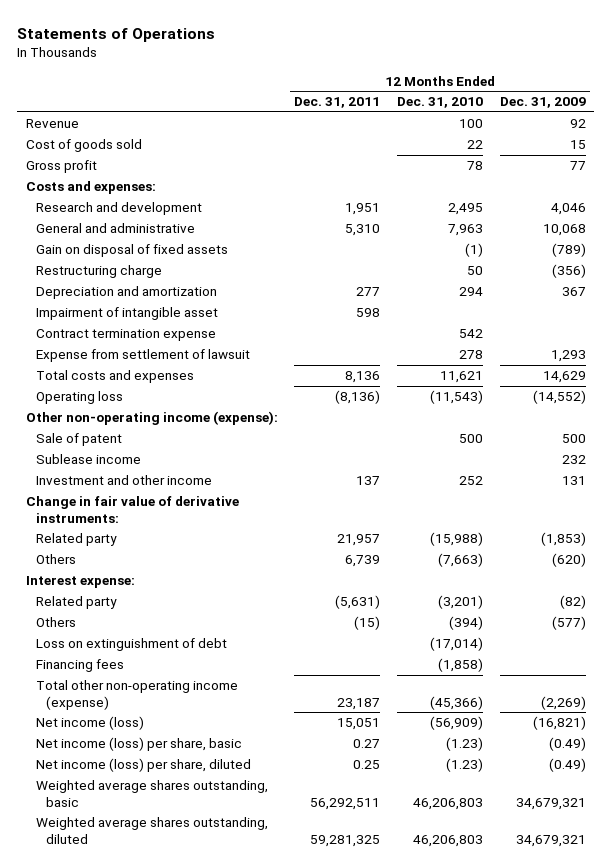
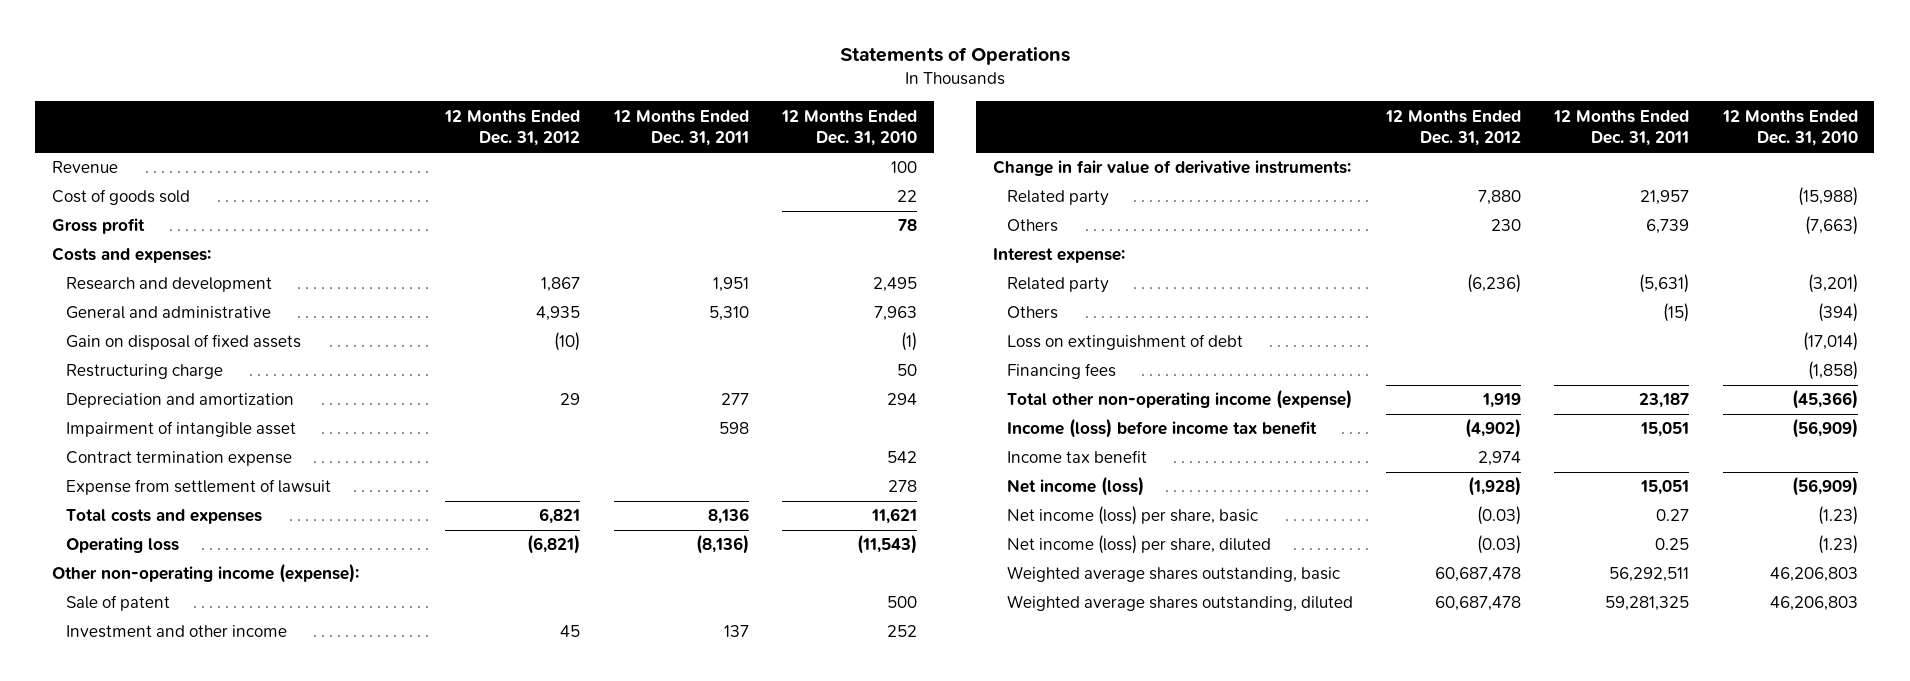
- | 12 Months Ended Dec. 31, 2011 | 12 Months Ended Dec. 31, 2010 | 12 Months Ended Dec. 31, 2009
+ | 12 Months Ended Dec. 31, 2012 | 12 Months Ended Dec. 31, 2011 | 12 Months Ended Dec. 31, 2010
- Sublease income | | | 232
+ Income (loss) before income tax benefit | (4,902) | 15,051 | (56,909)
+ Income tax benefit | 2,974 | |

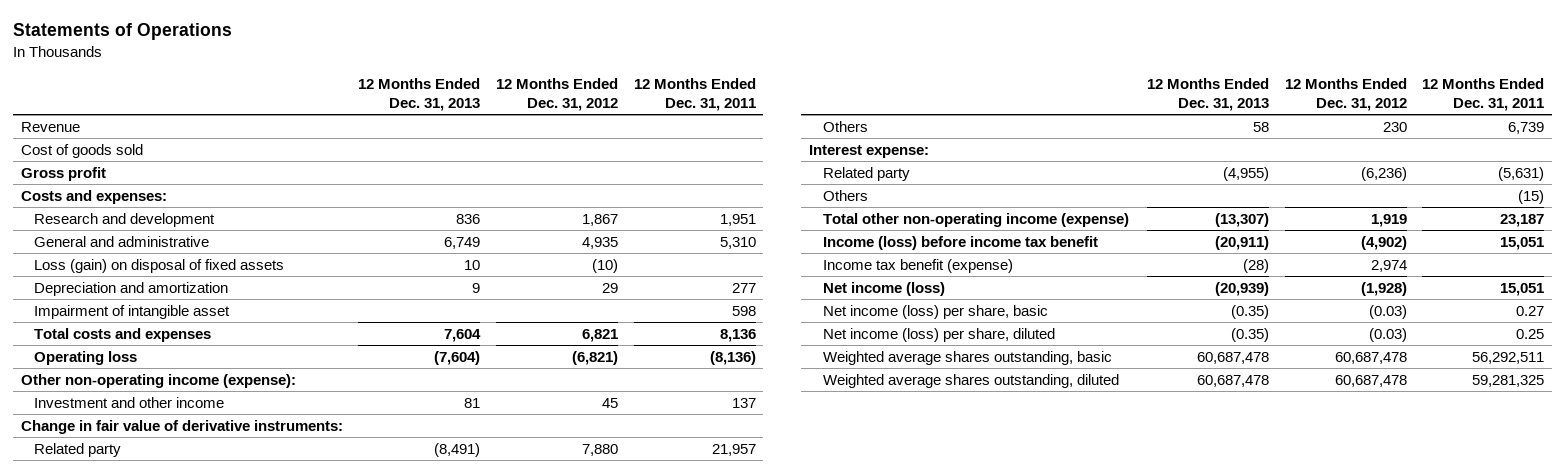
- | 12 Months Ended Dec. 31, 2012 | 12 Months Ended Dec. 31, 2011 | 12 Months Ended Dec. 31, 2010
+ | 12 Months Ended Dec. 31, 2013 | 12 Months Ended Dec. 31, 2012 | 12 Months Ended Dec. 31, 2011
- Gain on disposal of fixed assets | (10) | | (1)
- Restructuring charge | | | 50
+ Loss (gain) on disposal of fixed assets | 10 | (10) |
- Contract termination expense | | | 542
- Expense from settlement of lawsuit | | | 278
- Sale of patent | | | 500
- Loss on extinguishment of debt | | | (17,014)
- Financing fees | | | (1,858)
- Income tax benefit | 2,974 | |
+ Income tax benefit (expense) | (28) | 2,974 |

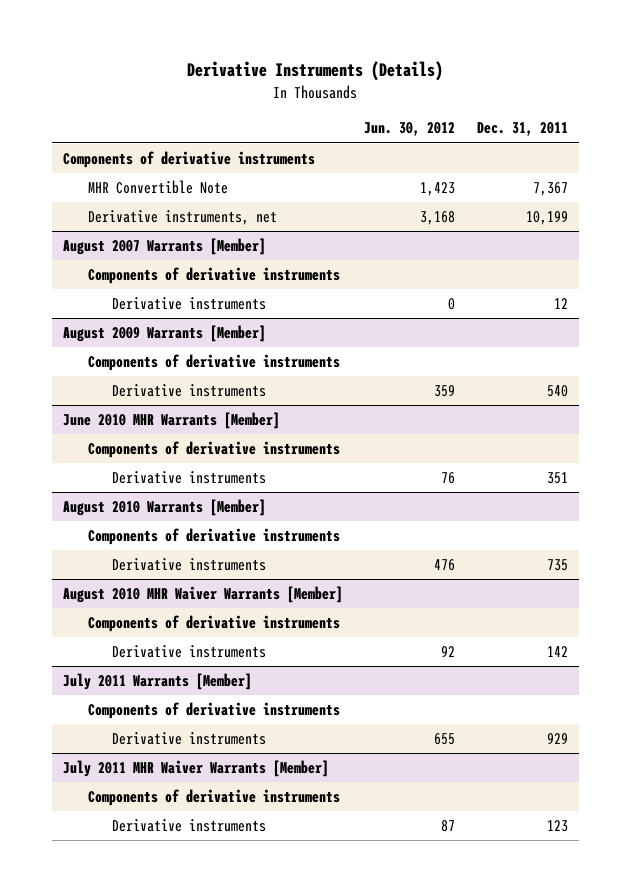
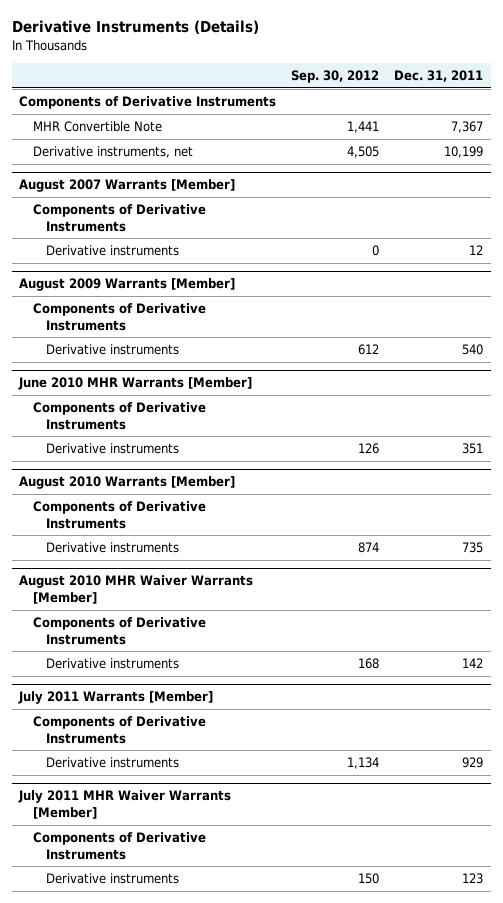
- | Jun. 30, 2012 | Dec. 31, 2011
+ | Sep. 30, 2012 | Dec. 31, 2011
- Components of derivative instruments
+ Components of Derivative Instruments
@ August 2007 Warrants [Member]
- Components of derivative instruments
+ Components of Derivative Instruments
@ August 2009 Warrants [Member]
- Components of derivative instruments
+ Components of Derivative Instruments
@ June 2010 MHR Warrants [Member]
- Components of derivative instruments
+ Components of Derivative Instruments
@ August 2010 Warrants [Member]
- Components of derivative instruments
+ Components of Derivative Instruments
@ August 2010 MHR Waiver Warrants [Member]
- Components of derivative instruments
+ Components of Derivative Instruments
@ July 2011 Warrants [Member]
- Components of derivative instruments
+ Components of Derivative Instruments
@ July 2011 MHR Waiver Warrants [Member]
- Components of derivative instruments
+ Components of Derivative Instruments

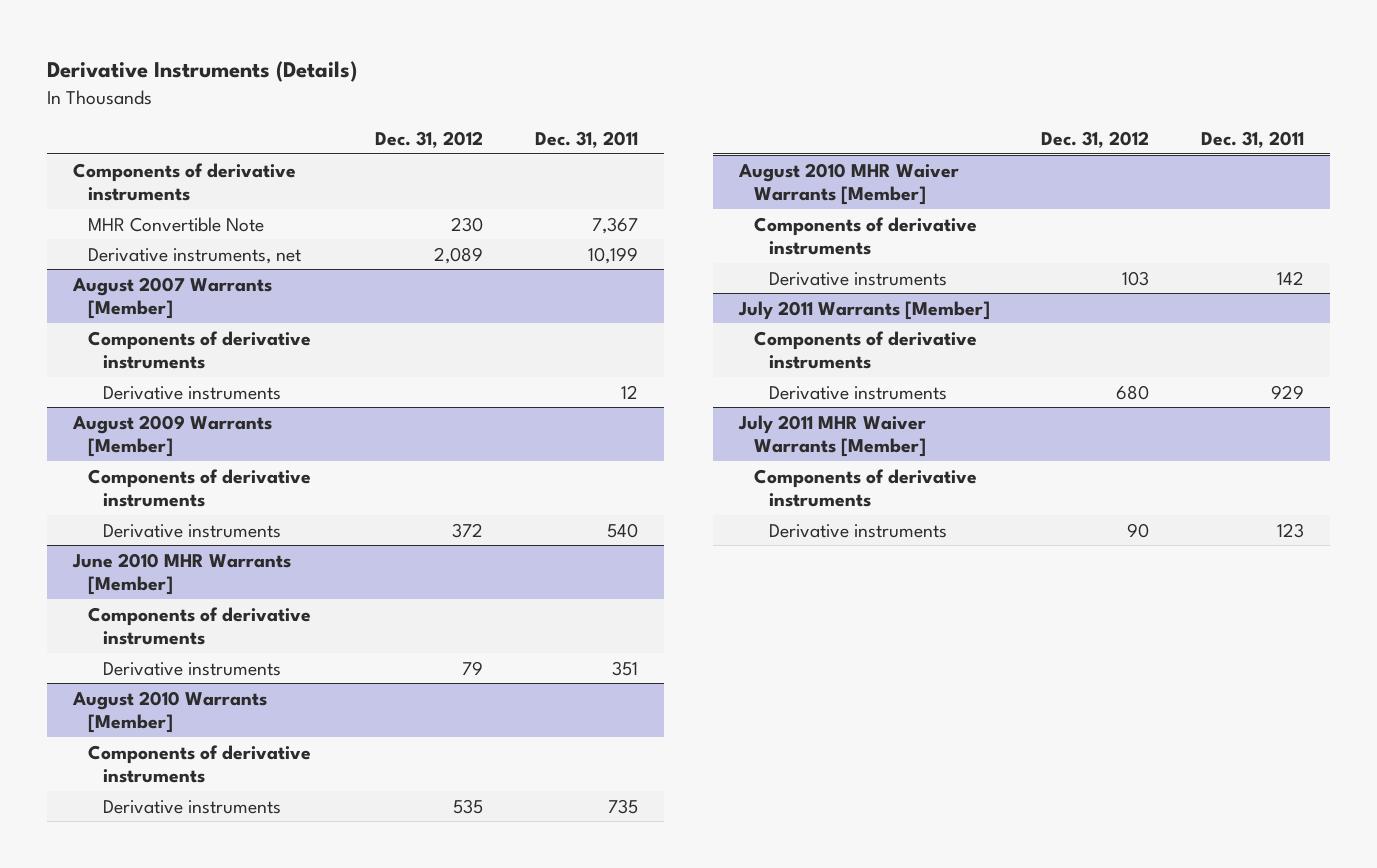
- | Sep. 30, 2012 | Dec. 31, 2011
+ | Dec. 31, 2012 | Dec. 31, 2011
- Components of Derivative Instruments
+ Components of derivative instruments
@ August 2007 Warrants [Member]
- Components of Derivative Instruments
+ Components of derivative instruments
@ August 2009 Warrants [Member]
- Components of Derivative Instruments
+ Components of derivative instruments
@ June 2010 MHR Warrants [Member]
- Components of Derivative Instruments
+ Components of derivative instruments
@ August 2010 Warrants [Member]
- Components of Derivative Instruments
+ Components of derivative instruments
@ August 2010 MHR Waiver Warrants [Member]
- Components of Derivative Instruments
+ Components of derivative instruments
@ July 2011 Warrants [Member]
- Components of Derivative Instruments
+ Components of derivative instruments
@ July 2011 MHR Waiver Warrants [Member]
- Components of Derivative Instruments
+ Components of derivative instruments

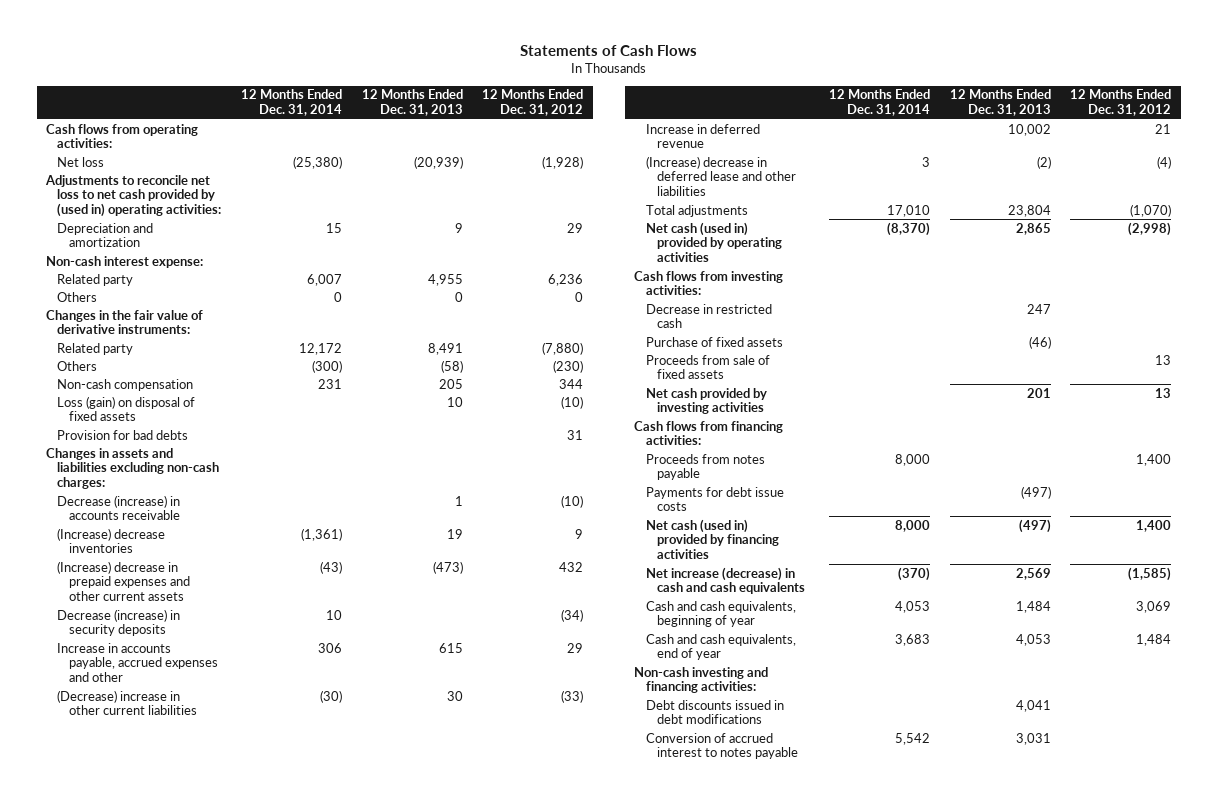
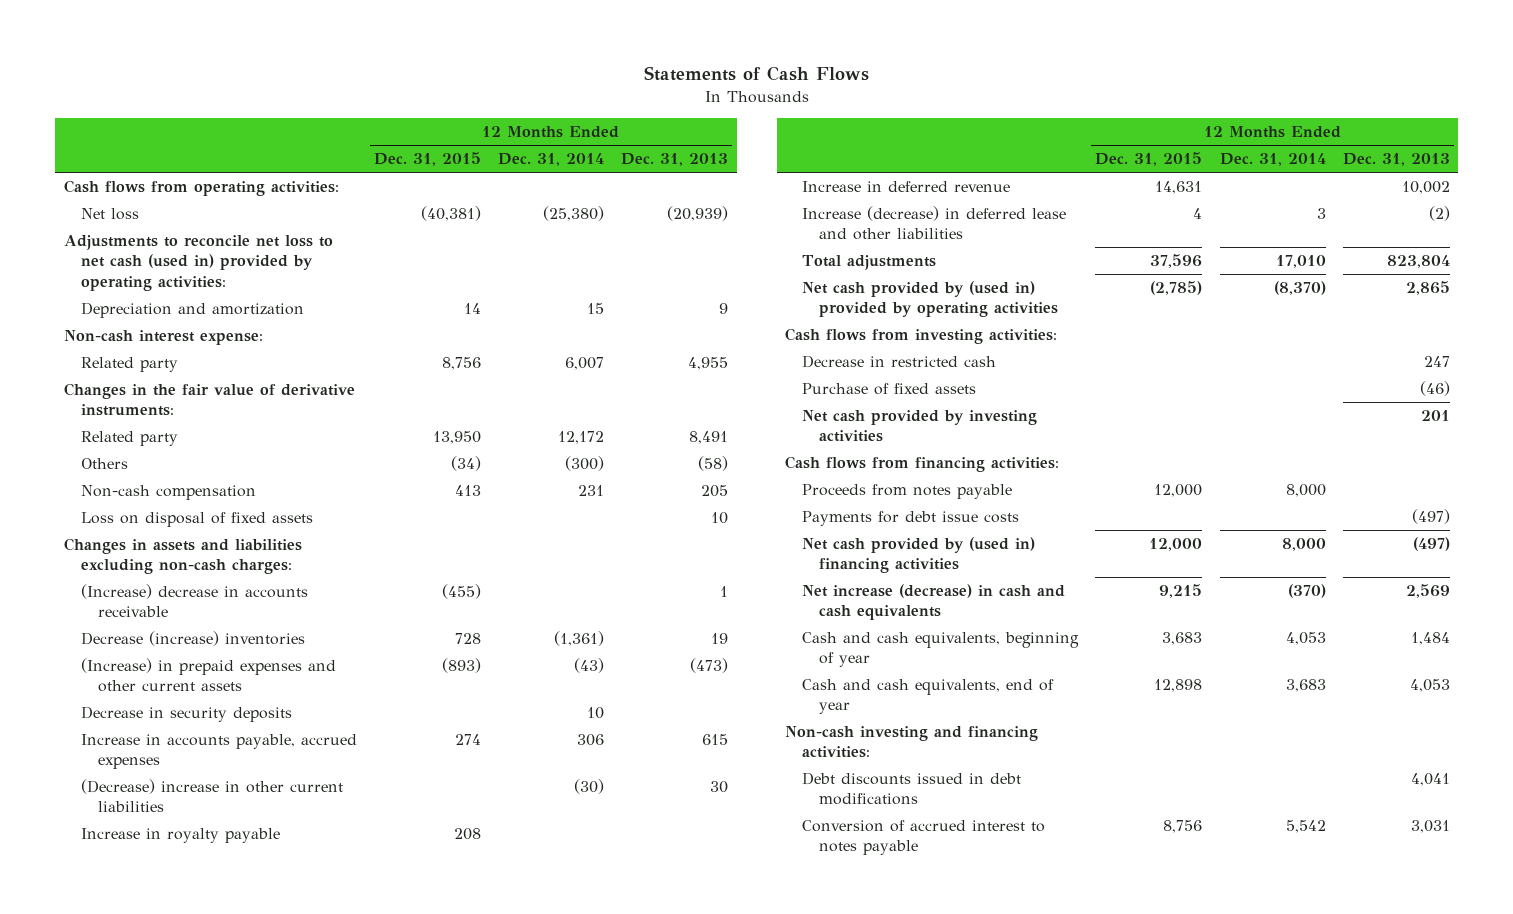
- | 12 Months Ended Dec. 31, 2014 | 12 Months Ended Dec. 31, 2013 | 12 Months Ended Dec. 31, 2012
+ | 12 Months Ended Dec. 31, 2015 | 12 Months Ended Dec. 31, 2014 | 12 Months Ended Dec. 31, 2013
- Adjustments to reconcile net loss to net cash provided by (used in) operating activities:
+ Adjustments to reconcile net loss to net cash (used in) provided by operating activities:
- Others | 0 | 0 | 0
- Loss (gain) on disposal of fixed assets | | 10 | (10)
- Provision for bad debts | | | 31
+ Loss on disposal of fixed assets | | | 10
- Decrease (increase) in accounts receivable | | 1 | (10)
- (Increase) decrease inventories | (1,361) | 19 | 9
- (Increase) decrease in prepaid expenses and other current assets | (43) | (473) | 432
- Decrease (increase) in security deposits | 10 | | (34)
- Increase in accounts payable, accrued expenses and other | 306 | 615 | 29
+ (Increase) decrease in accounts receivable | (455) | | 1
+ Decrease (increase) inventories | 728 | (1,361) | 19
+ (Increase) in prepaid expenses and other current assets | (893) | (43) | (473)
+ Decrease in security deposits | | 10 |
+ Increase in accounts payable, accrued expenses | 274 | 306 | 615
+ Increase in royalty payable | 208 | |
- (Increase) decrease in deferred lease and other liabilities | 3 | (2) | (4)
- Total adjustments | 17,010 | 23,804 | (1,070)
- Net cash (used in) provided by operating activities | (8,370) | 2,865 | (2,998)
+ Increase (decrease) in deferred lease and other liabilities | 4 | 3 | (2)
+ Total adjustments | 37,596 | 17,010 | 823,804
+ Net cash provided by (used in) provided by operating activities | (2,785) | (8,370) | 2,865
- Proceeds from sale of fixed assets | | | 13
- Net cash (used in) provided by financing activities | 8,000 | (497) | 1,400
+ Net cash provided by (used in) financing activities | 12,000 | 8,000 | (497)

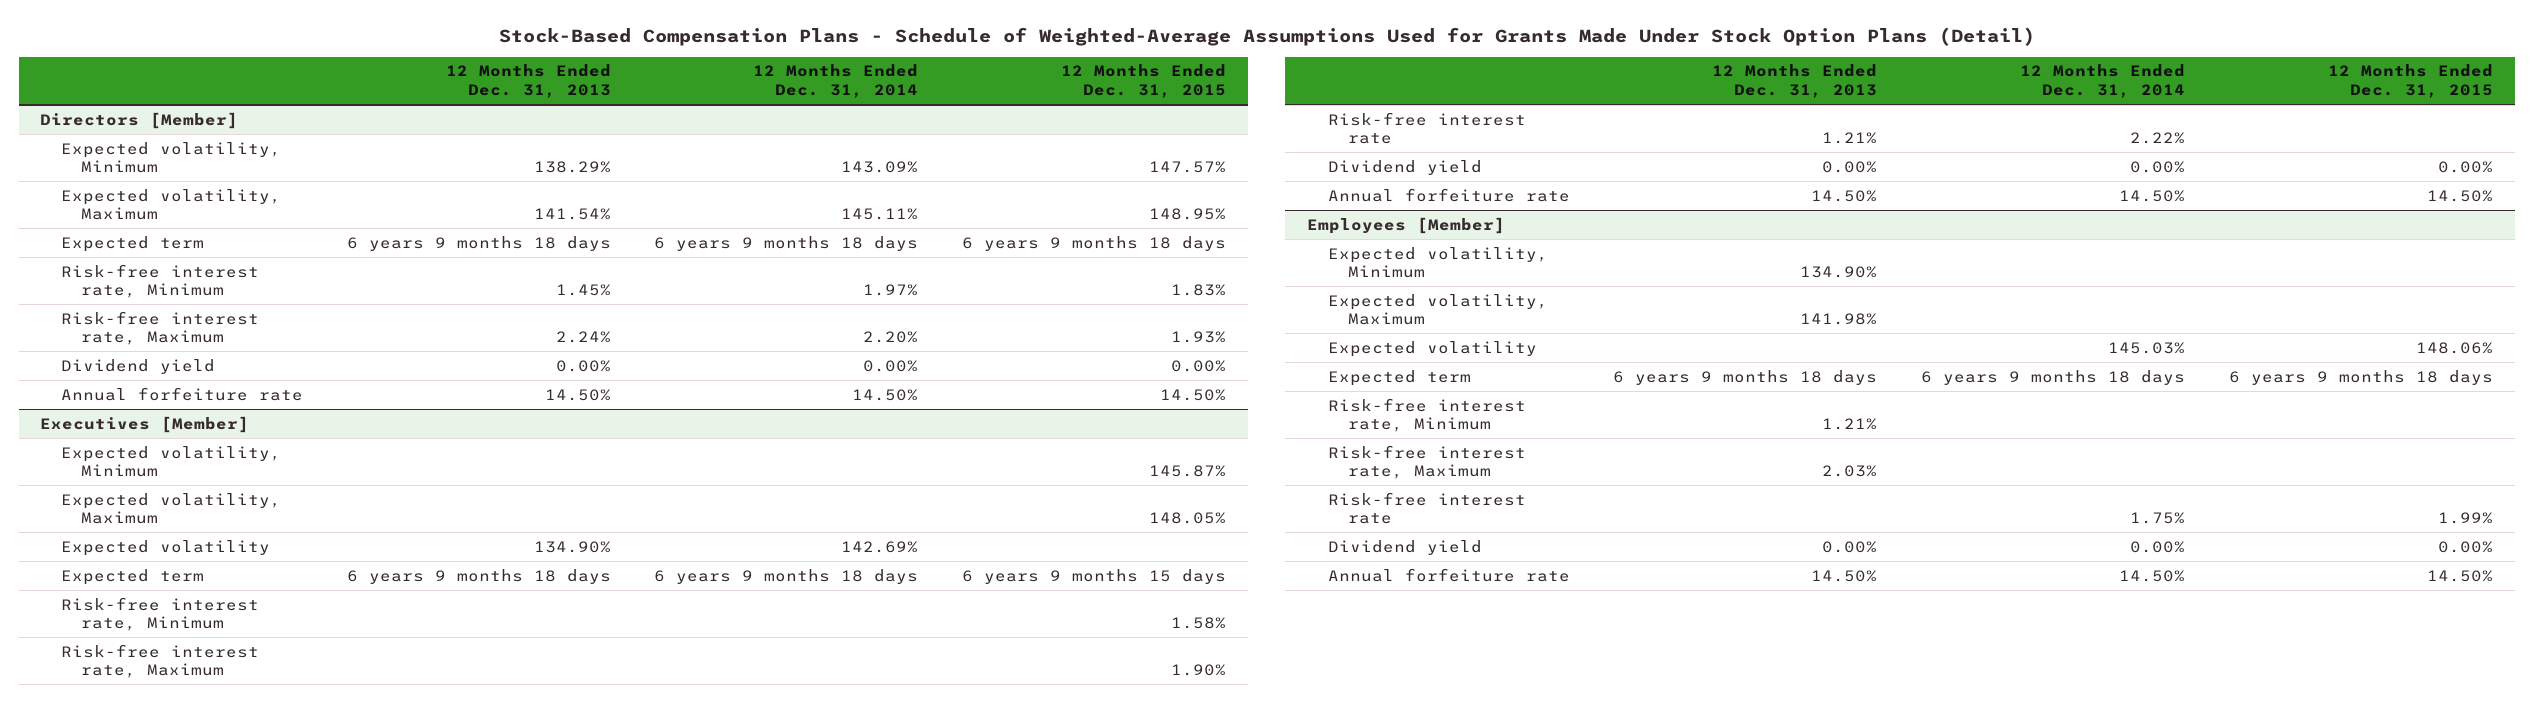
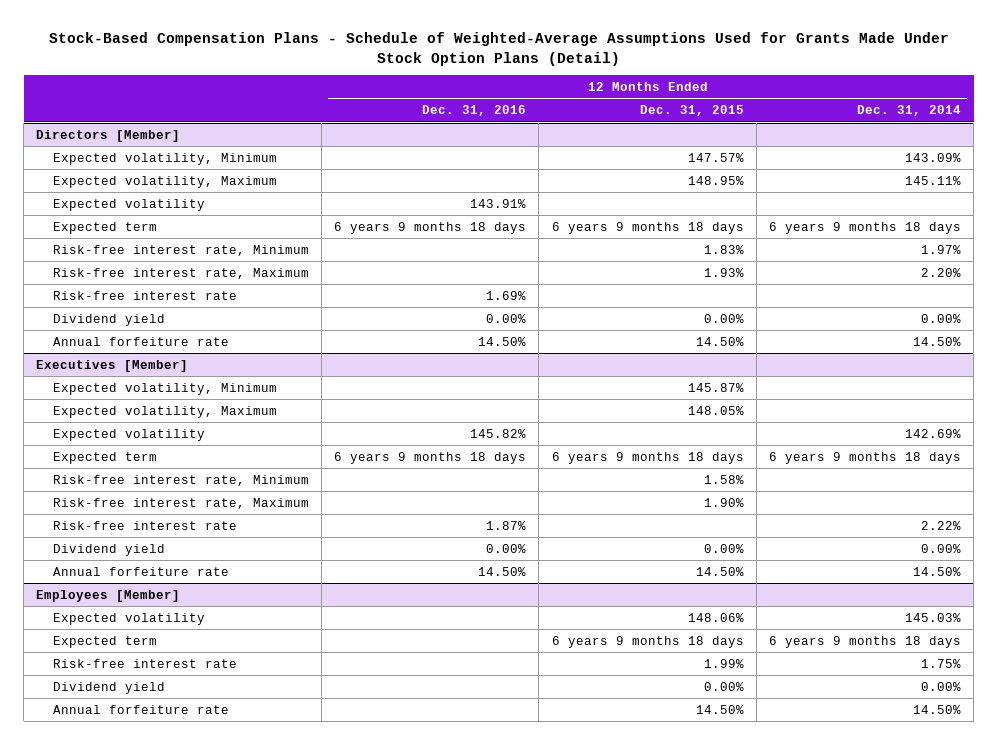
- | 12 Months Ended Dec. 31, 2013 | 12 Months Ended Dec. 31, 2014 | 12 Months Ended Dec. 31, 2015
+ | 12 Months Ended Dec. 31, 2016 | 12 Months Ended Dec. 31, 2015 | 12 Months Ended Dec. 31, 2014
@ Directors [Member]
+ Expected volatility | 143.91% | |
+ Risk-free interest rate | 1.69% | |
@ Executives [Member]
- Expected term | 6 years 9 months 18 days | 6 years 9 months 18 days | 6 years 9 months 15 days
+ Expected term | 6 years 9 months 18 days | 6 years 9 months 18 days | 6 years 9 months 18 days
@ Employees [Member]
- Expected volatility, Minimum | 134.90% | |
- Expected volatility, Maximum | 141.98% | |
- Risk-free interest rate, Minimum | 1.21% | |
- Risk-free interest rate, Maximum | 2.03% | |

